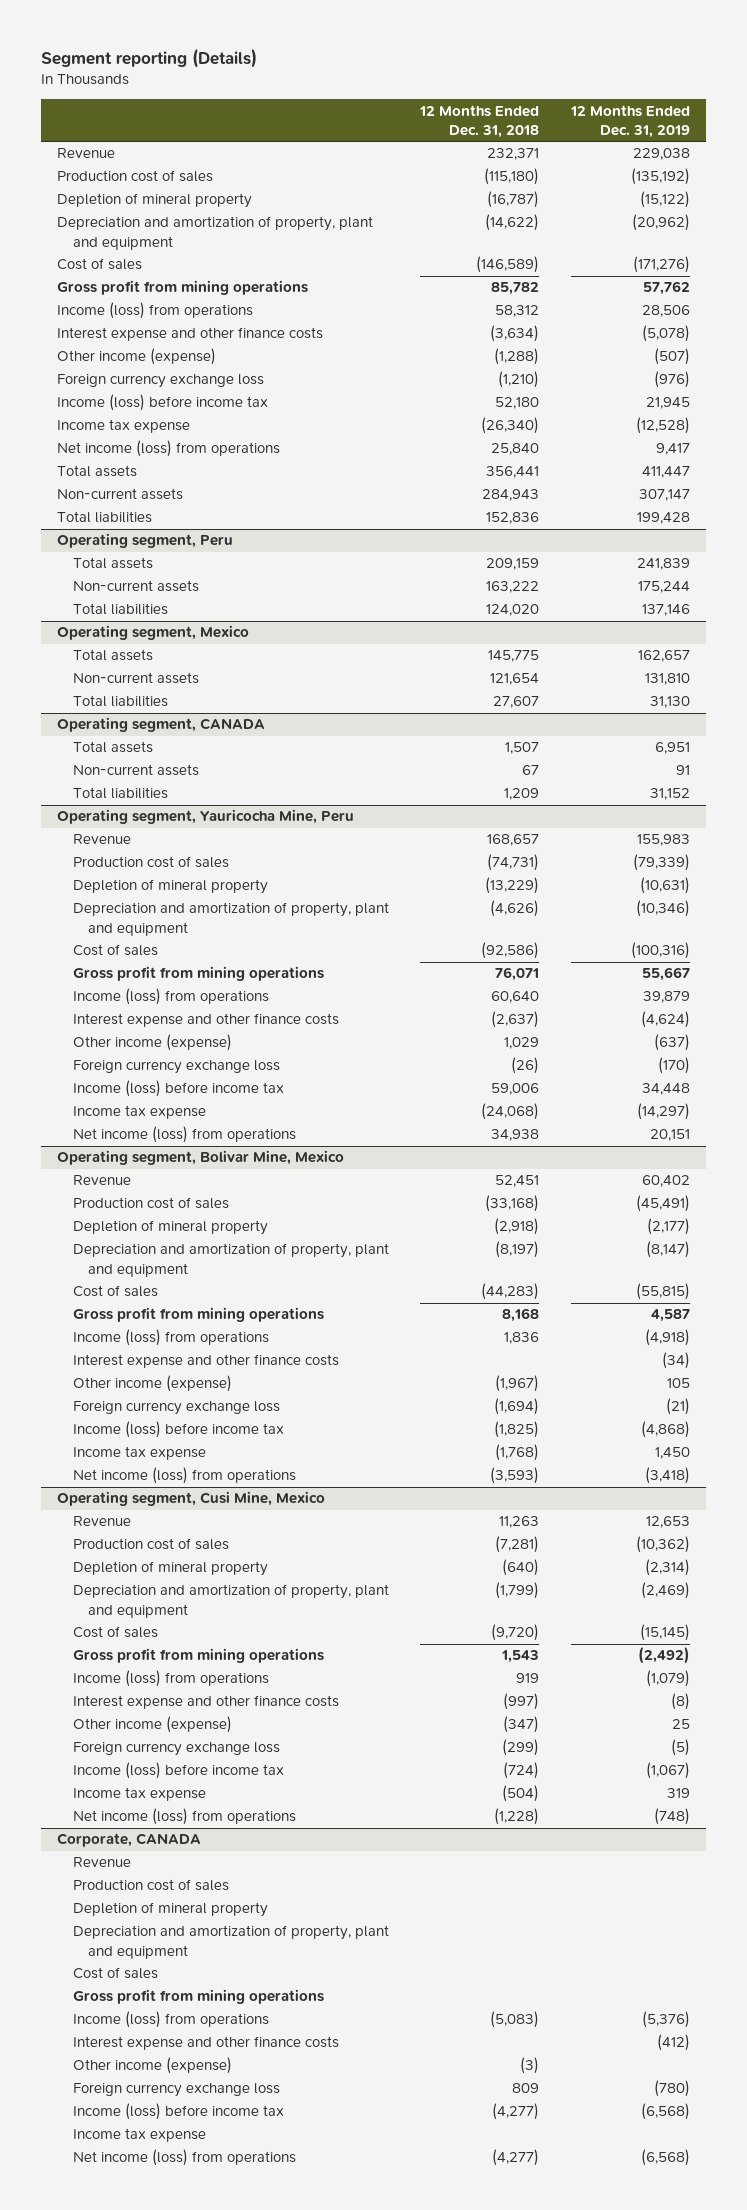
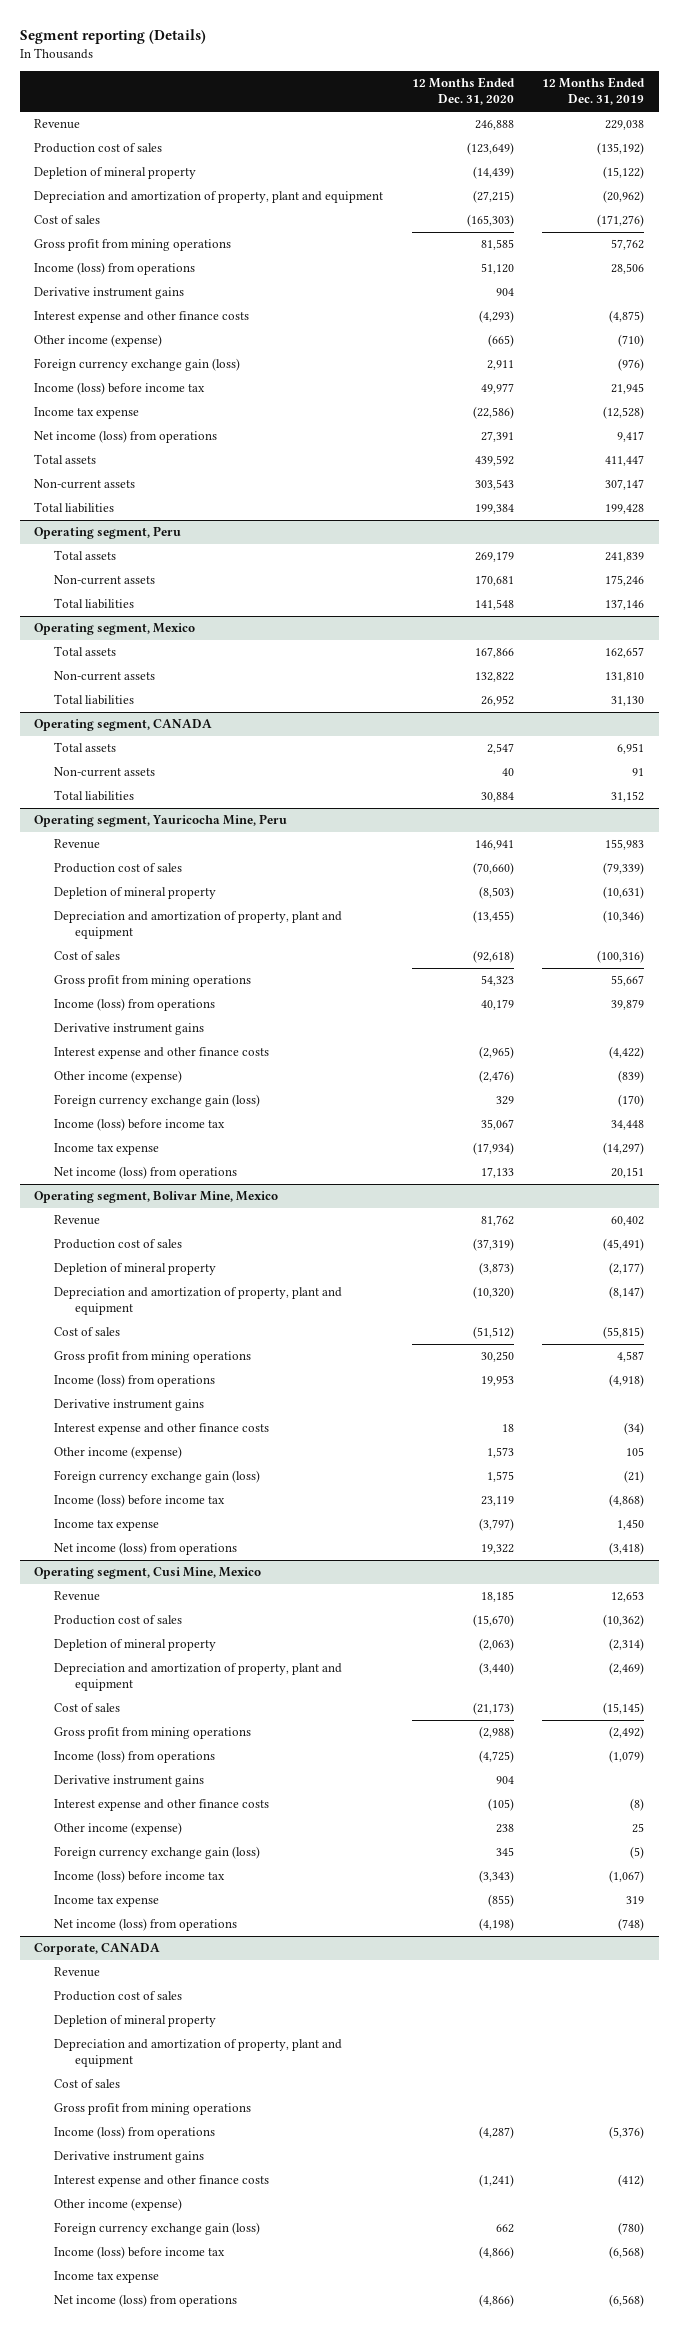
- | 12 Months Ended Dec. 31, 2018 | 12 Months Ended Dec. 31, 2019
+ | 12 Months Ended Dec. 31, 2020 | 12 Months Ended Dec. 31, 2019
- Interest expense and other finance costs | (3,634) | (5,078)
- Other income (expense) | (1,288) | (507)
- Foreign currency exchange loss | (1,210) | (976)
+ Derivative instrument gains | 904 |
+ Interest expense and other finance costs | (4,293) | (4,875)
+ Other income (expense) | (665) | (710)
+ Foreign currency exchange gain (loss) | 2,911 | (976)
@ Operating segment, Peru
- Non-current assets | 163,222 | 175,244
+ Non-current assets | 170,681 | 175,246
@ Operating segment, Yauricocha Mine, Peru
- Interest expense and other finance costs | (2,637) | (4,624)
- Other income (expense) | 1,029 | (637)
- Foreign currency exchange loss | (26) | (170)
+ Derivative instrument gains
+ Interest expense and other finance costs | (2,965) | (4,422)
+ Other income (expense) | (2,476) | (839)
+ Foreign currency exchange gain (loss) | 329 | (170)
@ Operating segment, Bolivar Mine, Mexico
+ Derivative instrument gains
- Foreign currency exchange loss | (1,694) | (21)
+ Foreign currency exchange gain (loss) | 1,575 | (21)
@ Operating segment, Cusi Mine, Mexico
+ Derivative instrument gains | 904 |
- Foreign currency exchange loss | (299) | (5)
+ Foreign currency exchange gain (loss) | 345 | (5)
@ Corporate, CANADA
+ Derivative instrument gains
- Foreign currency exchange loss | 809 | (780)
+ Foreign currency exchange gain (loss) | 662 | (780)

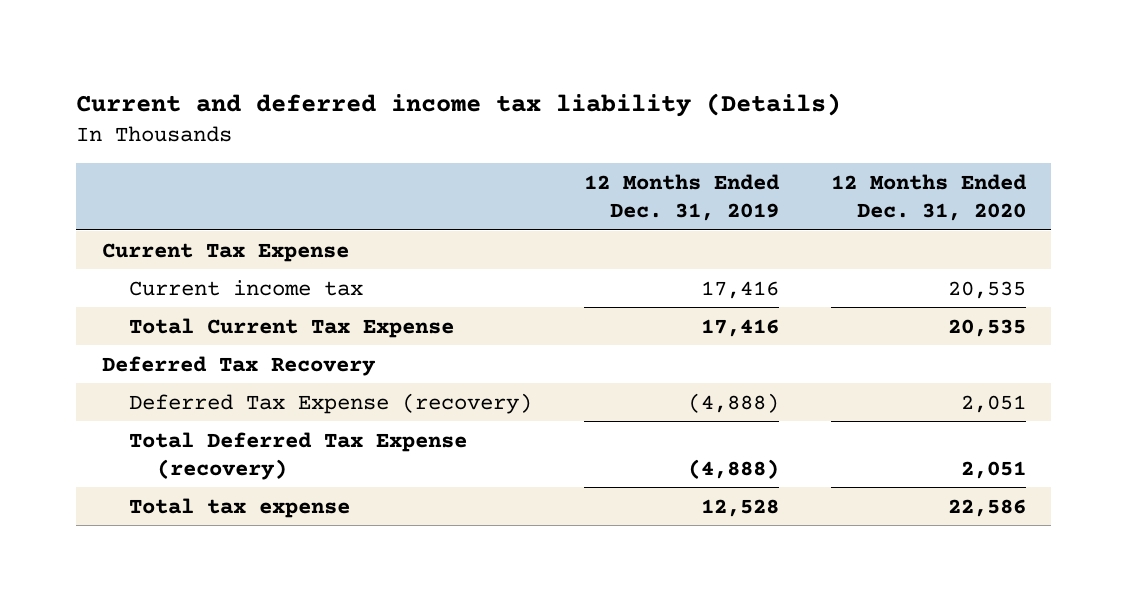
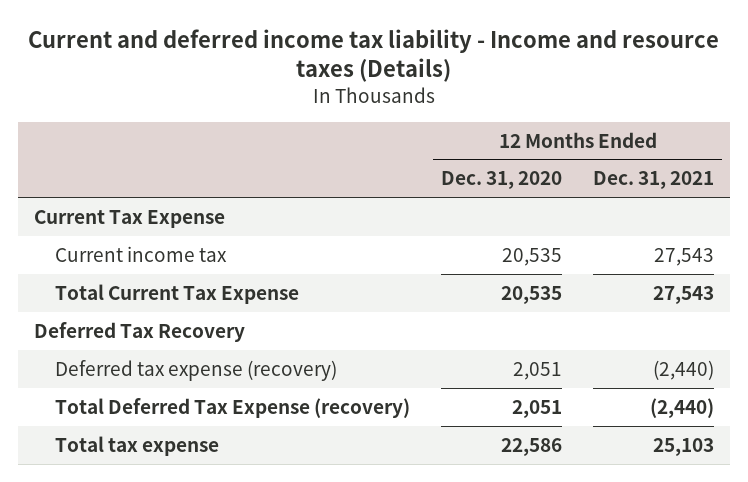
- Current and deferred income tax liability (Details)
+ Current and deferred income tax liability - Income and resource taxes (Details)
- | 12 Months Ended Dec. 31, 2019 | 12 Months Ended Dec. 31, 2020
+ | 12 Months Ended Dec. 31, 2020 | 12 Months Ended Dec. 31, 2021
- Deferred Tax Expense (recovery) | (4,888) | 2,051
+ Deferred tax expense (recovery) | 2,051 | (2,440)

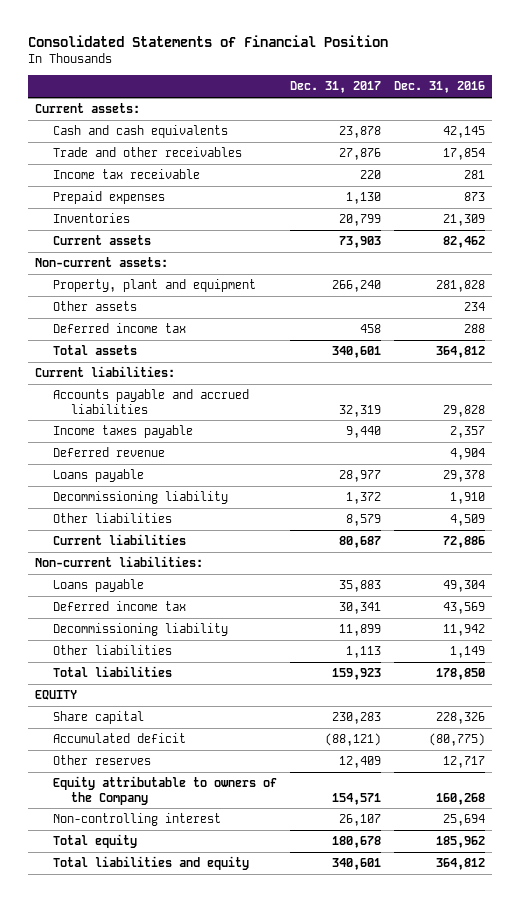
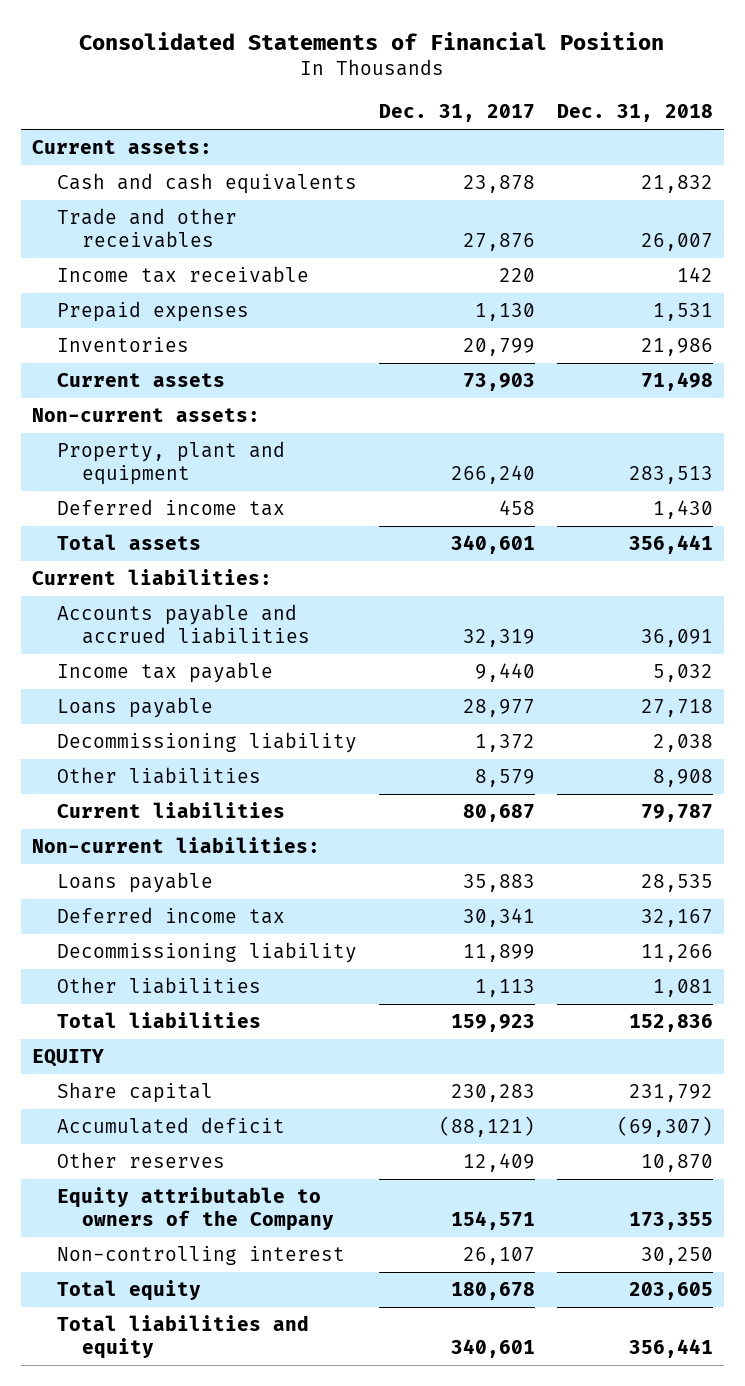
- | Dec. 31, 2017 | Dec. 31, 2016
+ | Dec. 31, 2017 | Dec. 31, 2018
- Other assets | | 234
- Income taxes payable | 9,440 | 2,357
- Deferred revenue | | 4,904
+ Income tax payable | 9,440 | 5,032

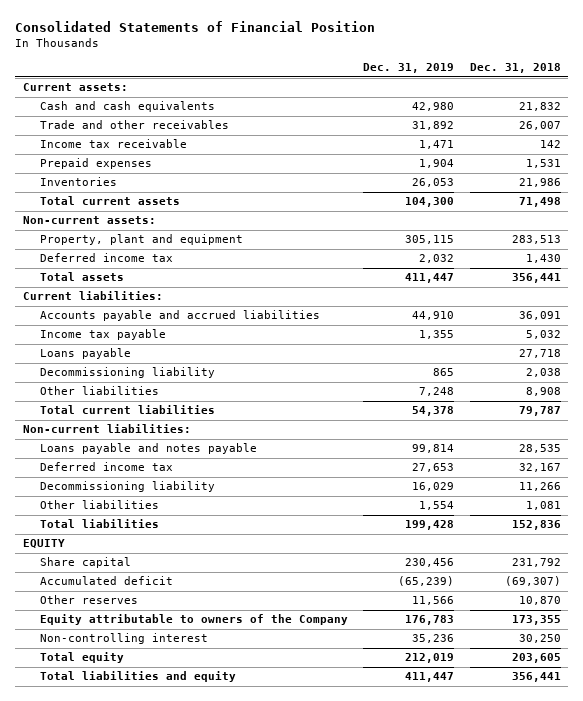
- | Dec. 31, 2017 | Dec. 31, 2018
+ | Dec. 31, 2019 | Dec. 31, 2018
- Current assets | 73,903 | 71,498
+ Total current assets | 104,300 | 71,498
- Current liabilities | 80,687 | 79,787
+ Total current liabilities | 54,378 | 79,787
- Loans payable | 35,883 | 28,535
+ Loans payable and notes payable | 99,814 | 28,535

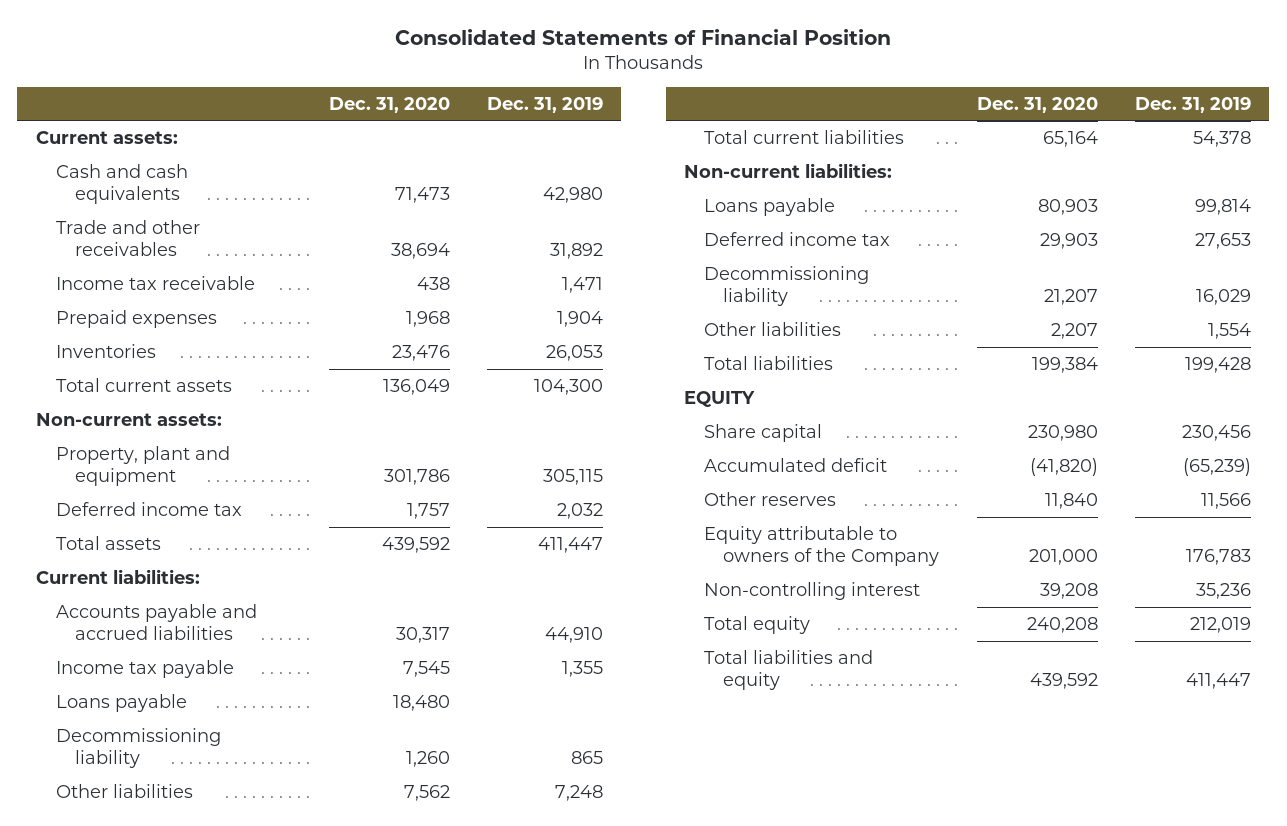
- | Dec. 31, 2019 | Dec. 31, 2018
+ | Dec. 31, 2020 | Dec. 31, 2019
- Loans payable and notes payable | 99,814 | 28,535
+ Loans payable | 80,903 | 99,814

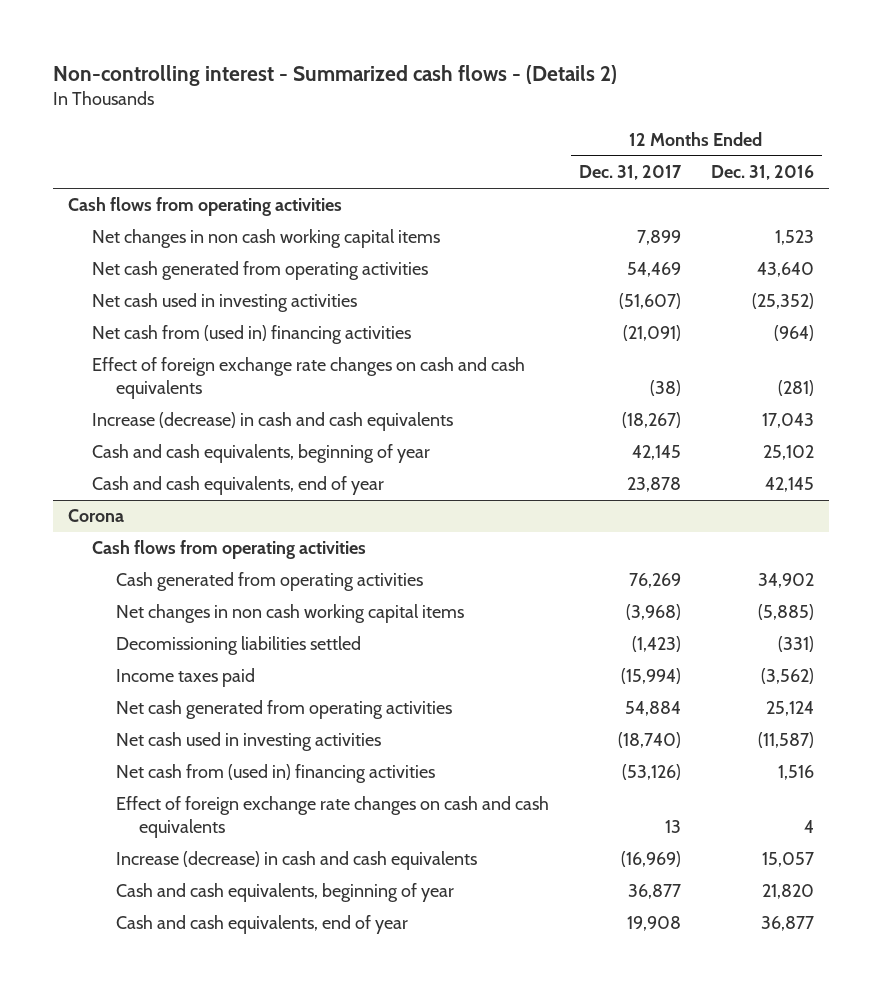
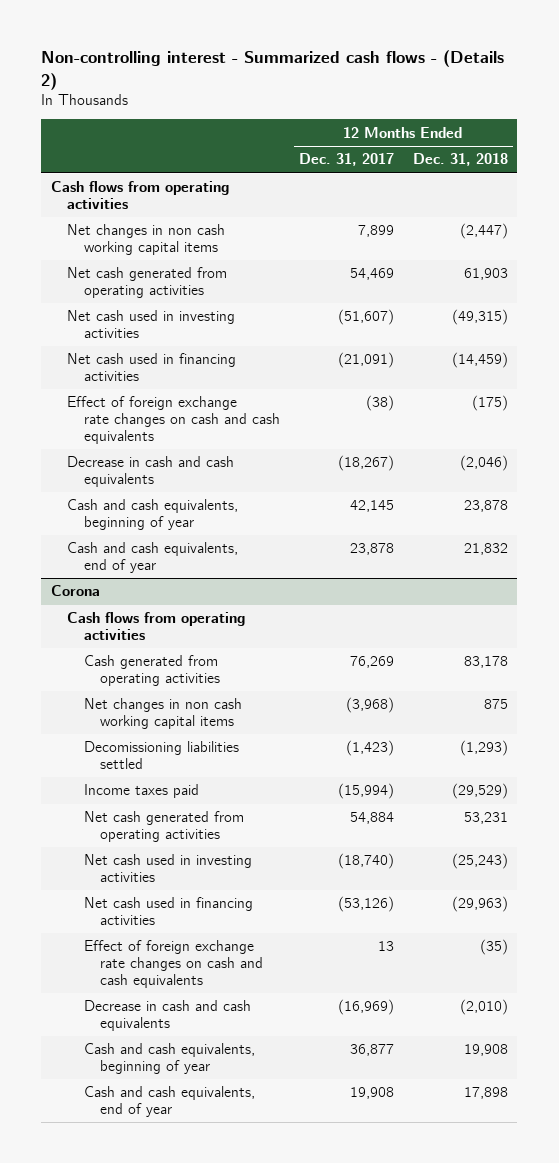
- | 12 Months Ended Dec. 31, 2017 | 12 Months Ended Dec. 31, 2016
+ | 12 Months Ended Dec. 31, 2017 | 12 Months Ended Dec. 31, 2018
- Net cash from (used in) financing activities | (21,091) | (964)
+ Net cash used in financing activities | (21,091) | (14,459)
- Increase (decrease) in cash and cash equivalents | (18,267) | 17,043
+ Decrease in cash and cash equivalents | (18,267) | (2,046)
@ Corona
- Net cash from (used in) financing activities | (53,126) | 1,516
+ Net cash used in financing activities | (53,126) | (29,963)
- Increase (decrease) in cash and cash equivalents | (16,969) | 15,057
+ Decrease in cash and cash equivalents | (16,969) | (2,010)

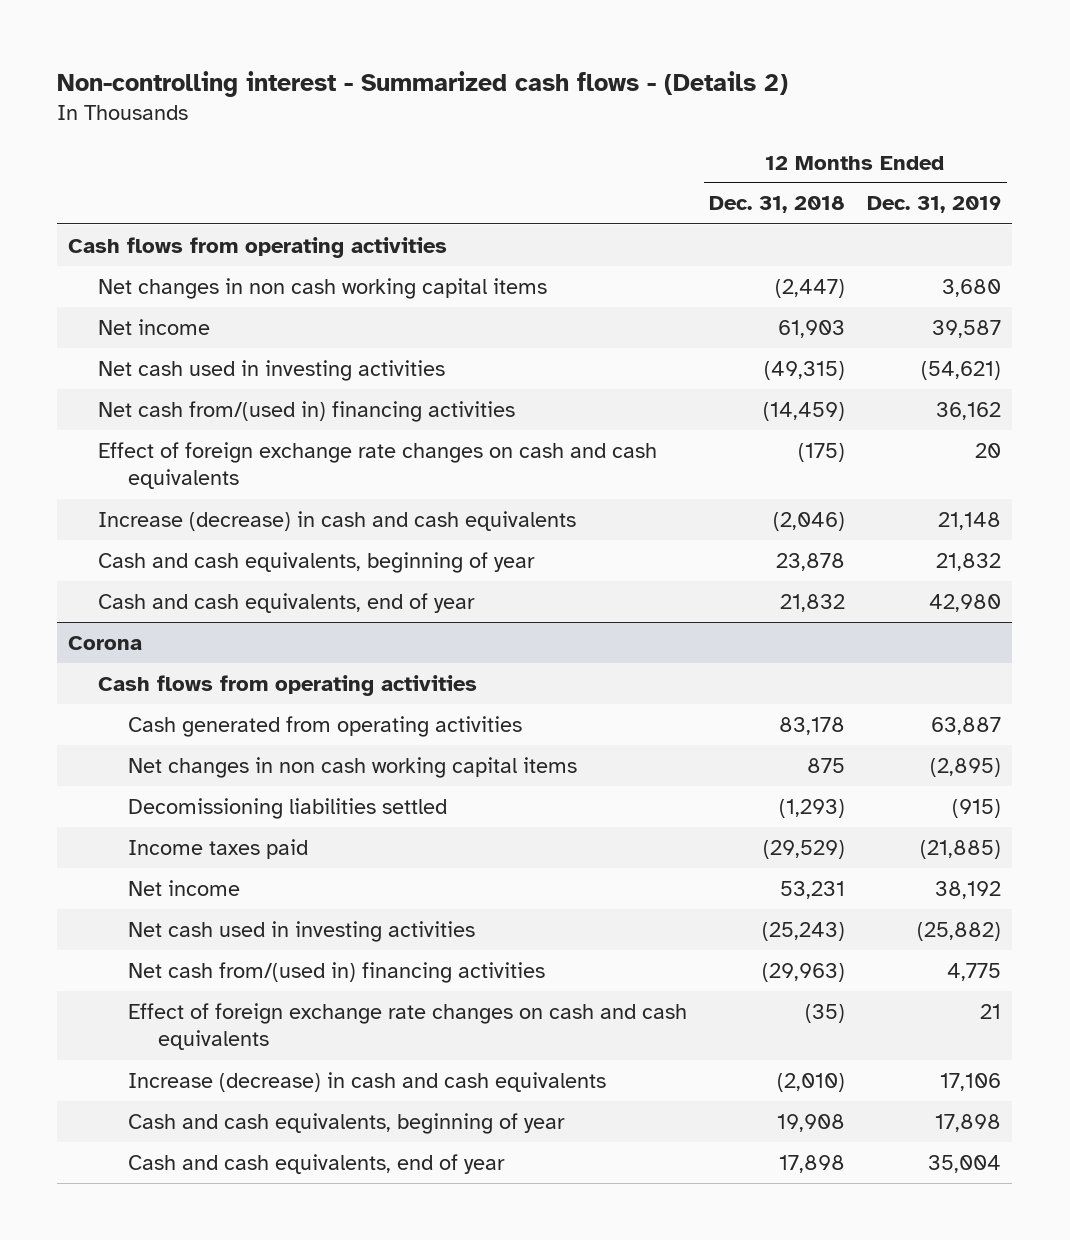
- | 12 Months Ended Dec. 31, 2017 | 12 Months Ended Dec. 31, 2018
+ | 12 Months Ended Dec. 31, 2018 | 12 Months Ended Dec. 31, 2019
- Net cash generated from operating activities | 54,469 | 61,903
+ Net income | 61,903 | 39,587
- Net cash used in financing activities | (21,091) | (14,459)
+ Net cash from/(used in) financing activities | (14,459) | 36,162
- Decrease in cash and cash equivalents | (18,267) | (2,046)
+ Increase (decrease) in cash and cash equivalents | (2,046) | 21,148
@ Corona
- Net cash generated from operating activities | 54,884 | 53,231
+ Net income | 53,231 | 38,192
- Net cash used in financing activities | (53,126) | (29,963)
+ Net cash from/(used in) financing activities | (29,963) | 4,775
- Decrease in cash and cash equivalents | (16,969) | (2,010)
+ Increase (decrease) in cash and cash equivalents | (2,010) | 17,106

